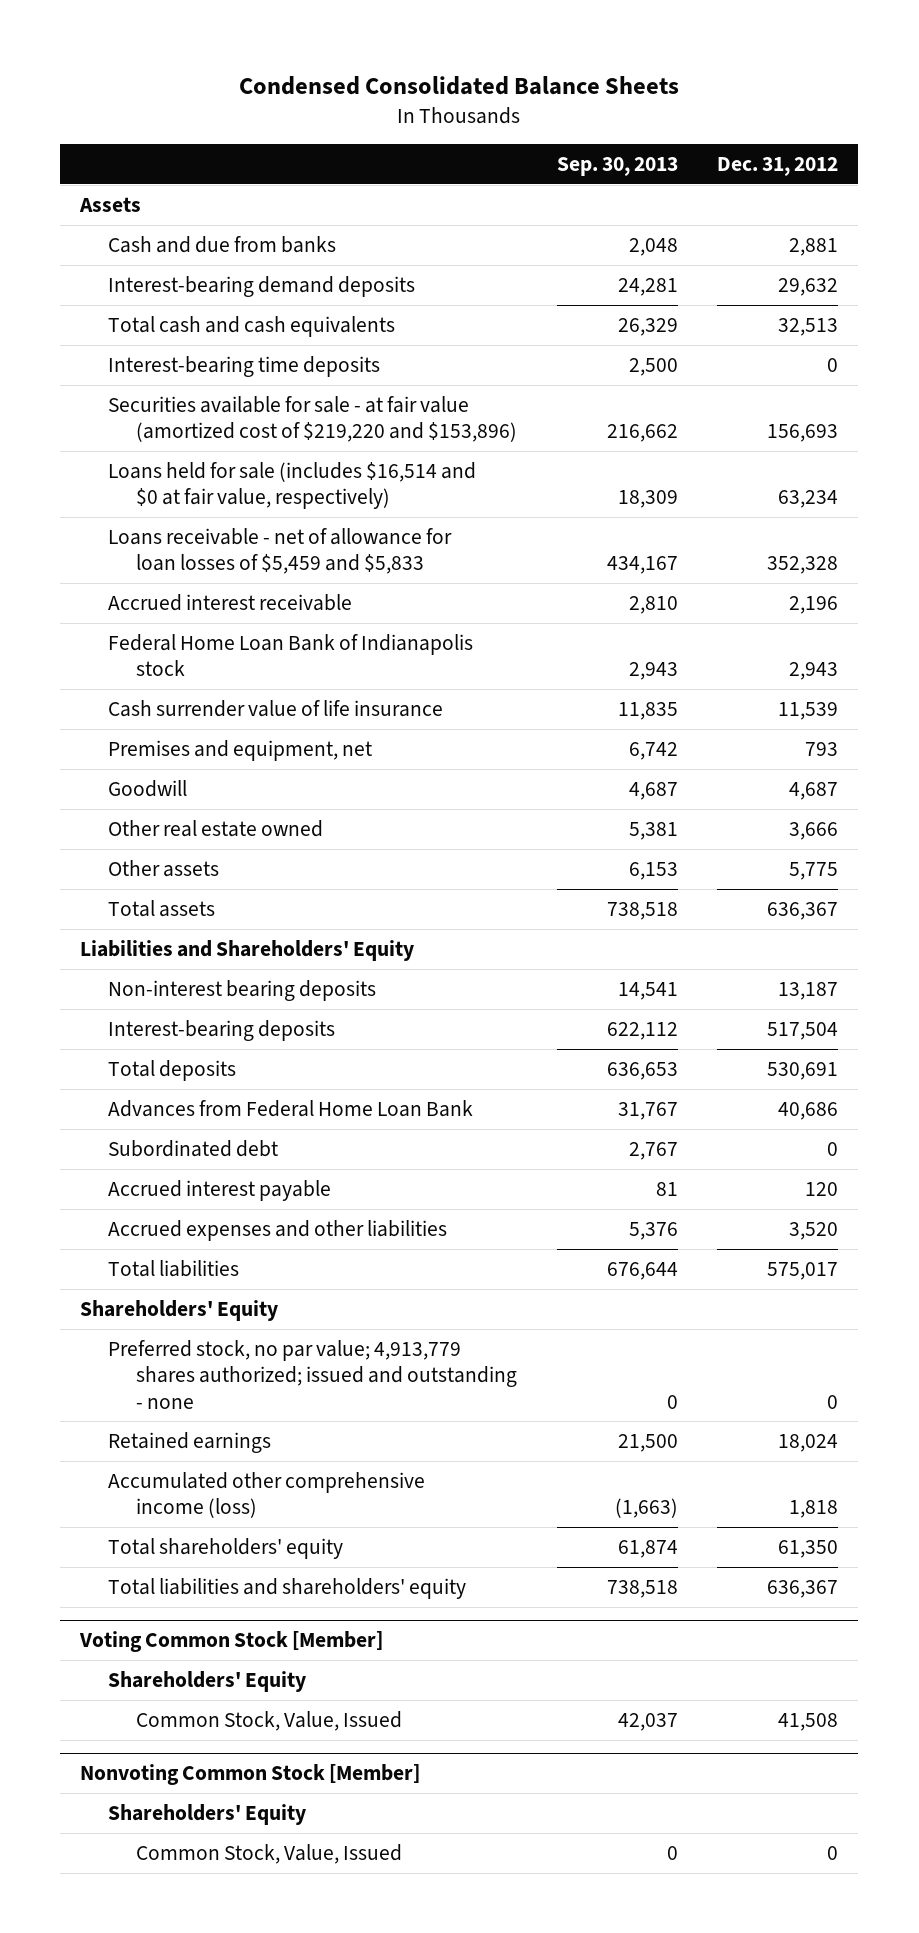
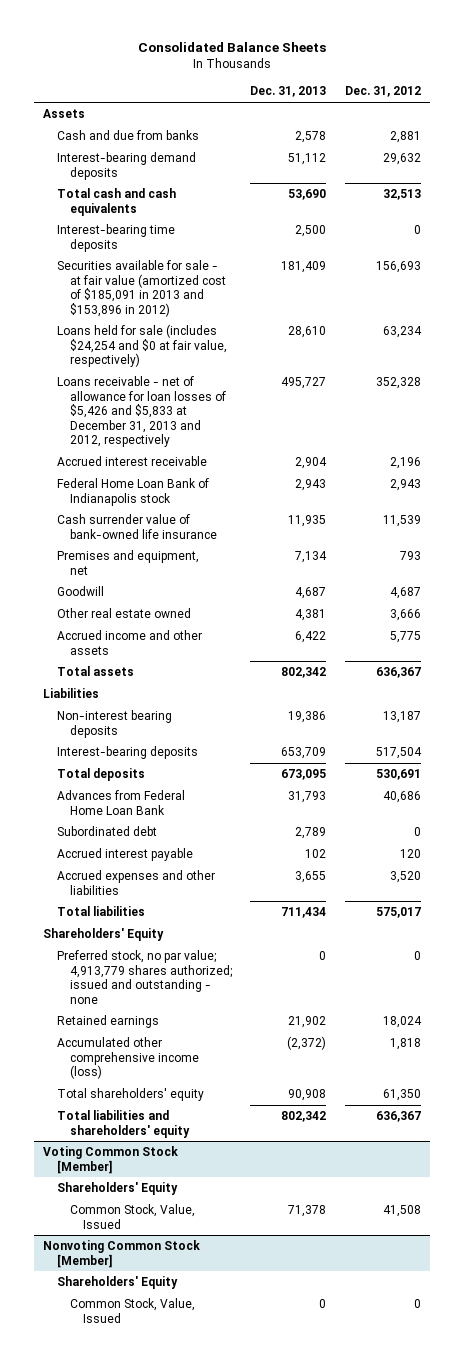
- Condensed Consolidated Balance Sheets
+ Consolidated Balance Sheets
- | Sep. 30, 2013 | Dec. 31, 2012
+ | Dec. 31, 2013 | Dec. 31, 2012
- Securities available for sale - at fair value (amortized cost of $219,220 and $153,896) | 216,662 | 156,693
- Loans held for sale (includes $16,514 and $0 at fair value, respectively) | 18,309 | 63,234
- Loans receivable - net of allowance for loan losses of $5,459 and $5,833 | 434,167 | 352,328
+ Securities available for sale - at fair value (amortized cost of $185,091 in 2013 and $153,896 in 2012) | 181,409 | 156,693
+ Loans held for sale (includes $24,254 and $0 at fair value, respectively) | 28,610 | 63,234
+ Loans receivable - net of allowance for loan losses of $5,426 and $5,833 at December 31, 2013 and 2012, respectively | 495,727 | 352,328
- Cash surrender value of life insurance | 11,835 | 11,539
+ Cash surrender value of bank-owned life insurance | 11,935 | 11,539
- Other assets | 6,153 | 5,775
+ Accrued income and other assets | 6,422 | 5,775
- Liabilities and Shareholders' Equity
+ Liabilities

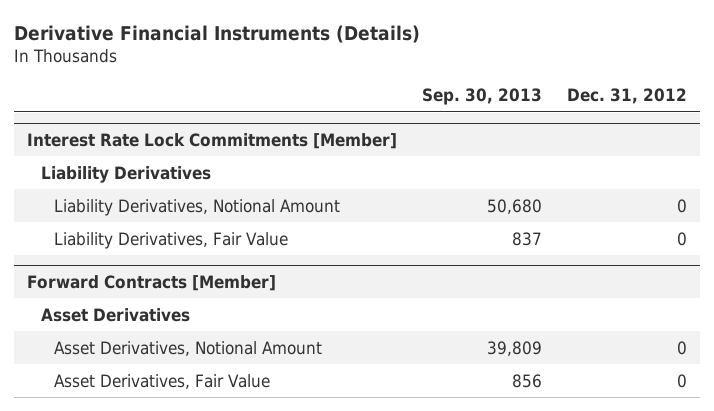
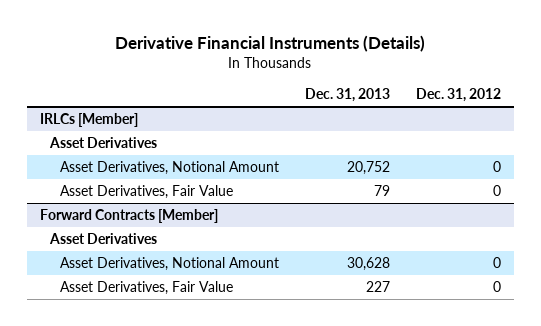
- | Sep. 30, 2013 | Dec. 31, 2012
+ | Dec. 31, 2013 | Dec. 31, 2012
- Interest Rate Lock Commitments [Member]
- Liability Derivatives
- Liability Derivatives, Notional Amount | 50,680 | 0
- Liability Derivatives, Fair Value | 837 | 0
+ IRLCs [Member]
+ Asset Derivatives
+ Asset Derivatives, Notional Amount | 20,752 | 0
+ Asset Derivatives, Fair Value | 79 | 0

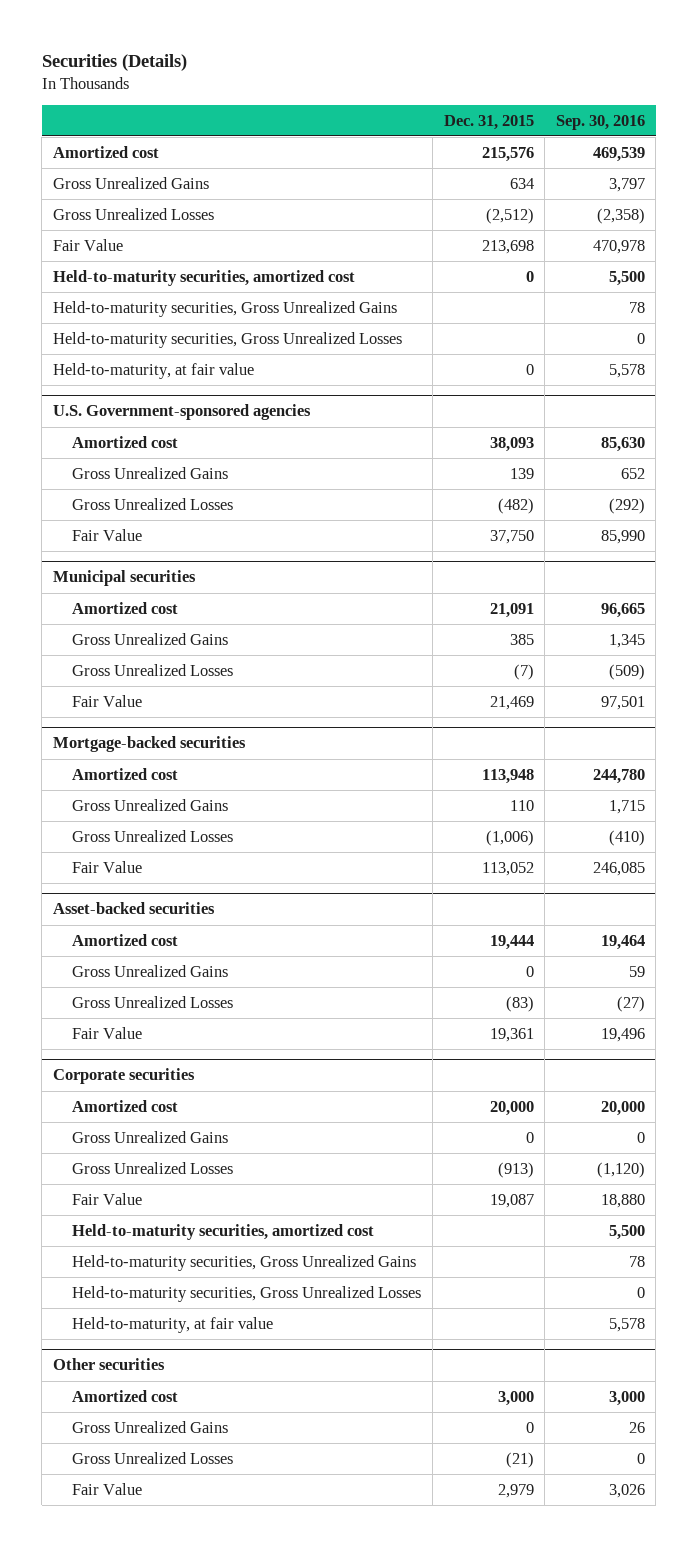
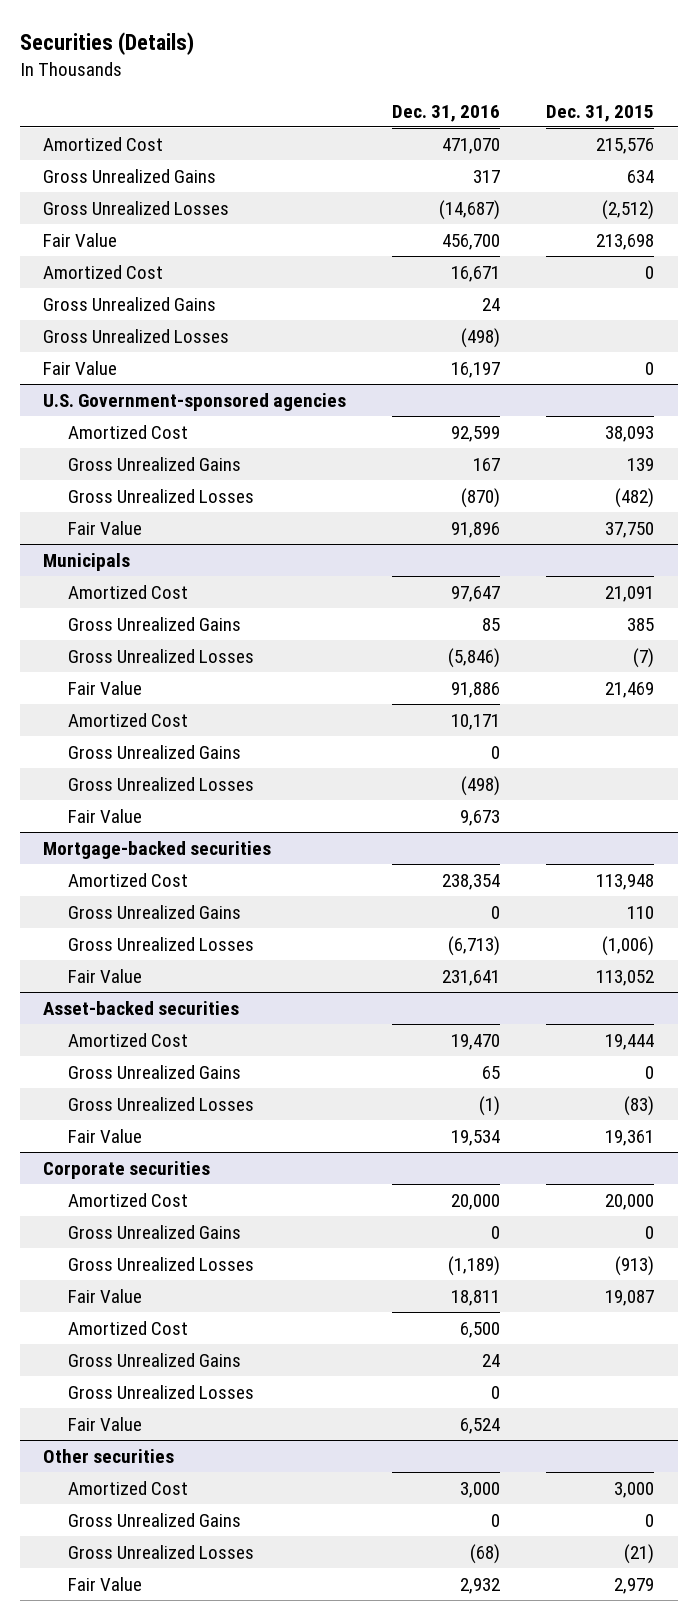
- | Dec. 31, 2015 | Sep. 30, 2016
+ | Dec. 31, 2016 | Dec. 31, 2015
- Amortized cost | 215,576 | 469,539
+ Amortized Cost | 471,070 | 215,576
- Held-to-maturity securities, amortized cost | 0 | 5,500
- Held-to-maturity securities, Gross Unrealized Gains | | 78
- Held-to-maturity securities, Gross Unrealized Losses | | 0
- Held-to-maturity, at fair value | 0 | 5,578
+ Amortized Cost | 16,671 | 0
+ Gross Unrealized Gains | 24 |
+ Gross Unrealized Losses | (498) |
+ Fair Value | 16,197 | 0
@ U.S. Government-sponsored agencies
- Amortized cost | 38,093 | 85,630
+ Amortized Cost | 92,599 | 38,093
- Municipal securities
- Amortized cost | 21,091 | 96,665
+ Municipals
+ Amortized Cost | 97,647 | 21,091
+ Amortized Cost | 10,171 |
+ Gross Unrealized Gains | 0 |
+ Gross Unrealized Losses | (498) |
+ Fair Value | 9,673 |
@ Mortgage-backed securities
- Amortized cost | 113,948 | 244,780
+ Amortized Cost | 238,354 | 113,948
@ Asset-backed securities
- Amortized cost | 19,444 | 19,464
+ Amortized Cost | 19,470 | 19,444
@ Corporate securities
- Amortized cost | 20,000 | 20,000
+ Amortized Cost | 20,000 | 20,000
- Held-to-maturity securities, amortized cost | | 5,500
- Held-to-maturity securities, Gross Unrealized Gains | | 78
- Held-to-maturity securities, Gross Unrealized Losses | | 0
- Held-to-maturity, at fair value | | 5,578
+ Amortized Cost | 6,500 |
+ Gross Unrealized Gains | 24 |
+ Gross Unrealized Losses | 0 |
+ Fair Value | 6,524 |
@ Other securities
- Amortized cost | 3,000 | 3,000
+ Amortized Cost | 3,000 | 3,000

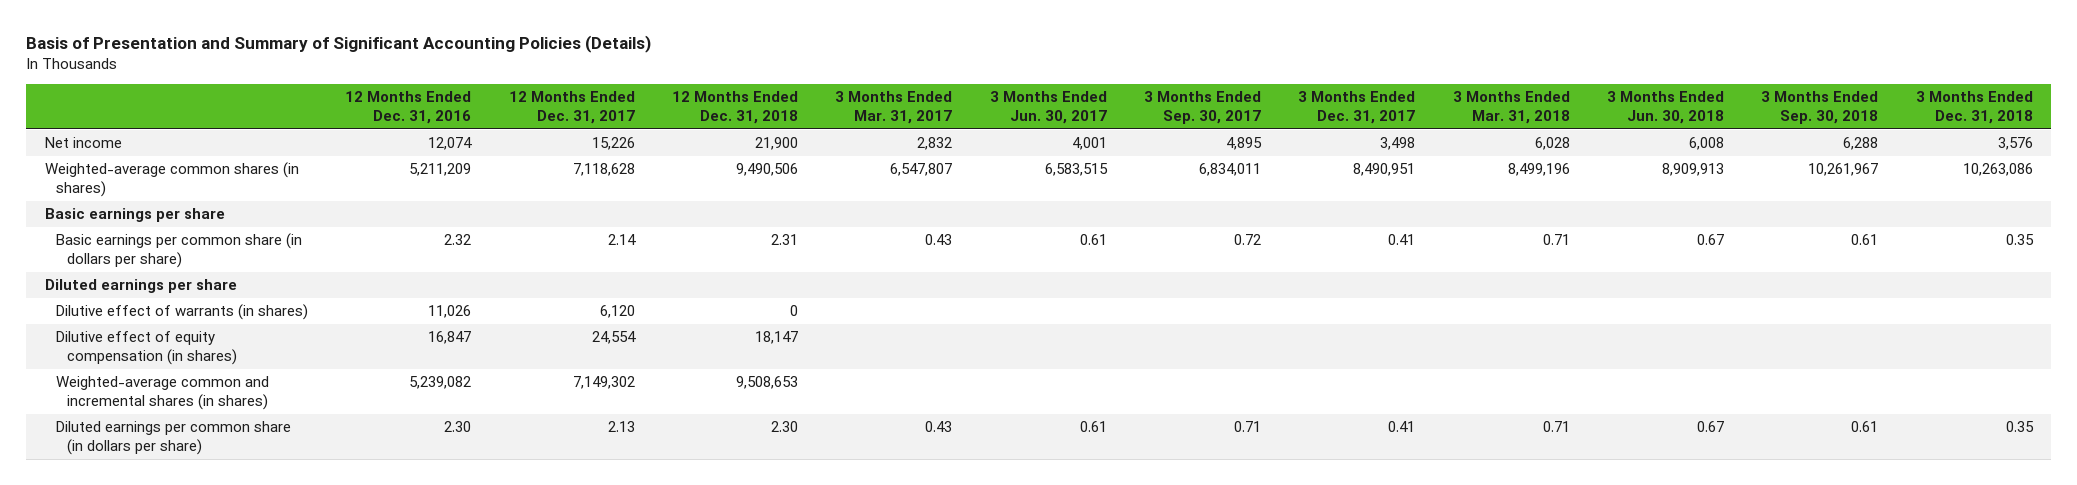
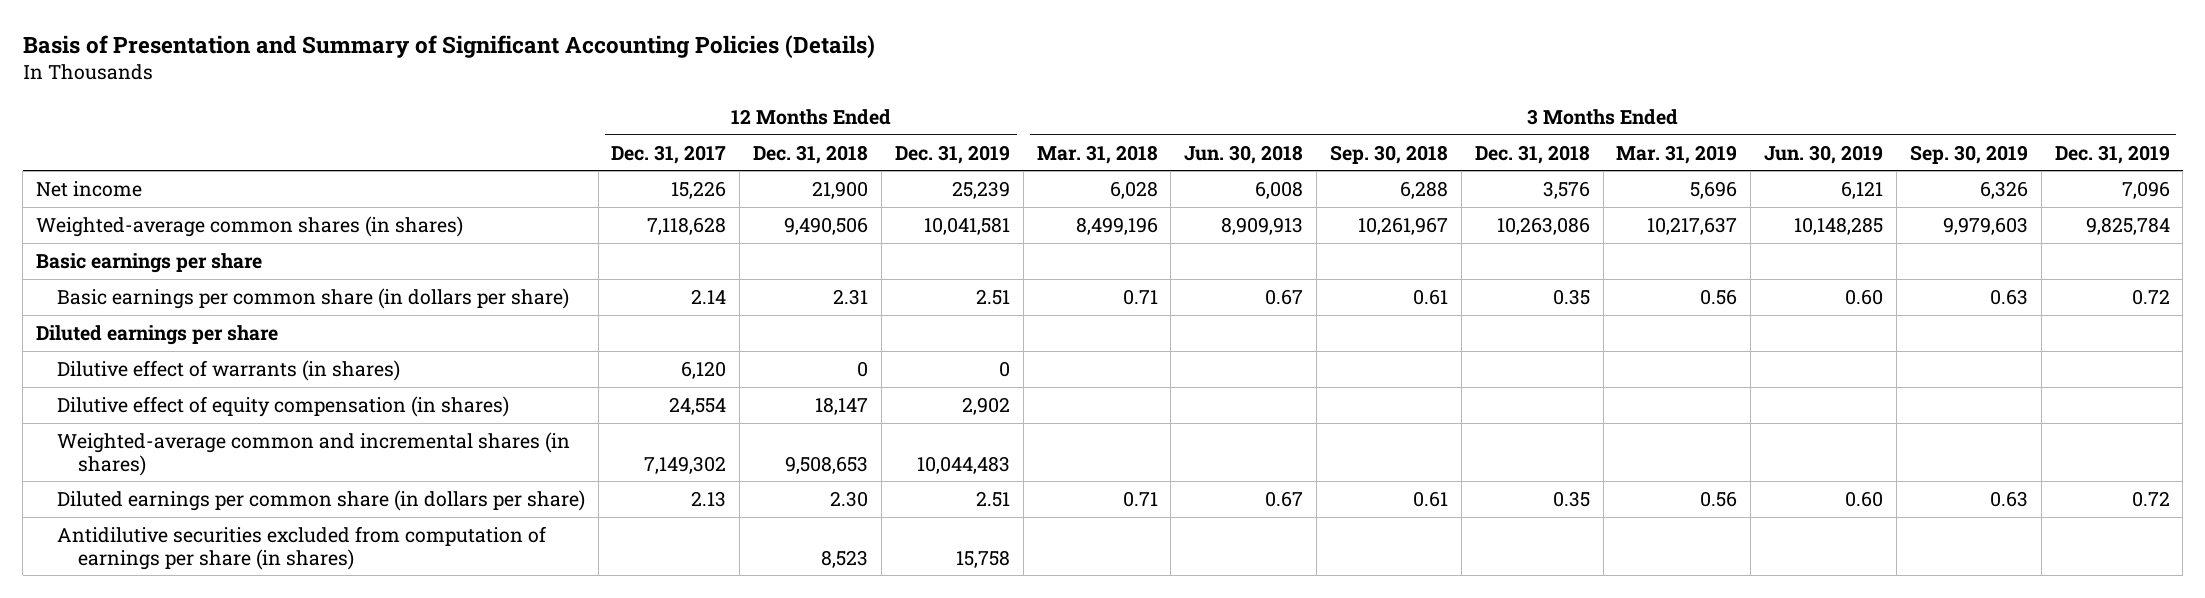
- | 12 Months Ended Dec. 31, 2016 | 12 Months Ended Dec. 31, 2017 | 12 Months Ended Dec. 31, 2018 | 3 Months Ended Mar. 31, 2017 | 3 Months Ended Jun. 30, 2017 | 3 Months Ended Sep. 30, 2017 | 3 Months Ended Dec. 31, 2017 | 3 Months Ended Mar. 31, 2018 | 3 Months Ended Jun. 30, 2018 | 3 Months Ended Sep. 30, 2018 | 3 Months Ended Dec. 31, 2018
+ | 12 Months Ended Dec. 31, 2017 | 12 Months Ended Dec. 31, 2018 | 12 Months Ended Dec. 31, 2019 | 3 Months Ended Mar. 31, 2018 | 3 Months Ended Jun. 30, 2018 | 3 Months Ended Sep. 30, 2018 | 3 Months Ended Dec. 31, 2018 | 3 Months Ended Mar. 31, 2019 | 3 Months Ended Jun. 30, 2019 | 3 Months Ended Sep. 30, 2019 | 3 Months Ended Dec. 31, 2019
+ Antidilutive securities excluded from computation of earnings per share (in shares) | | 8,523 | 15,758 | | | | | | | |

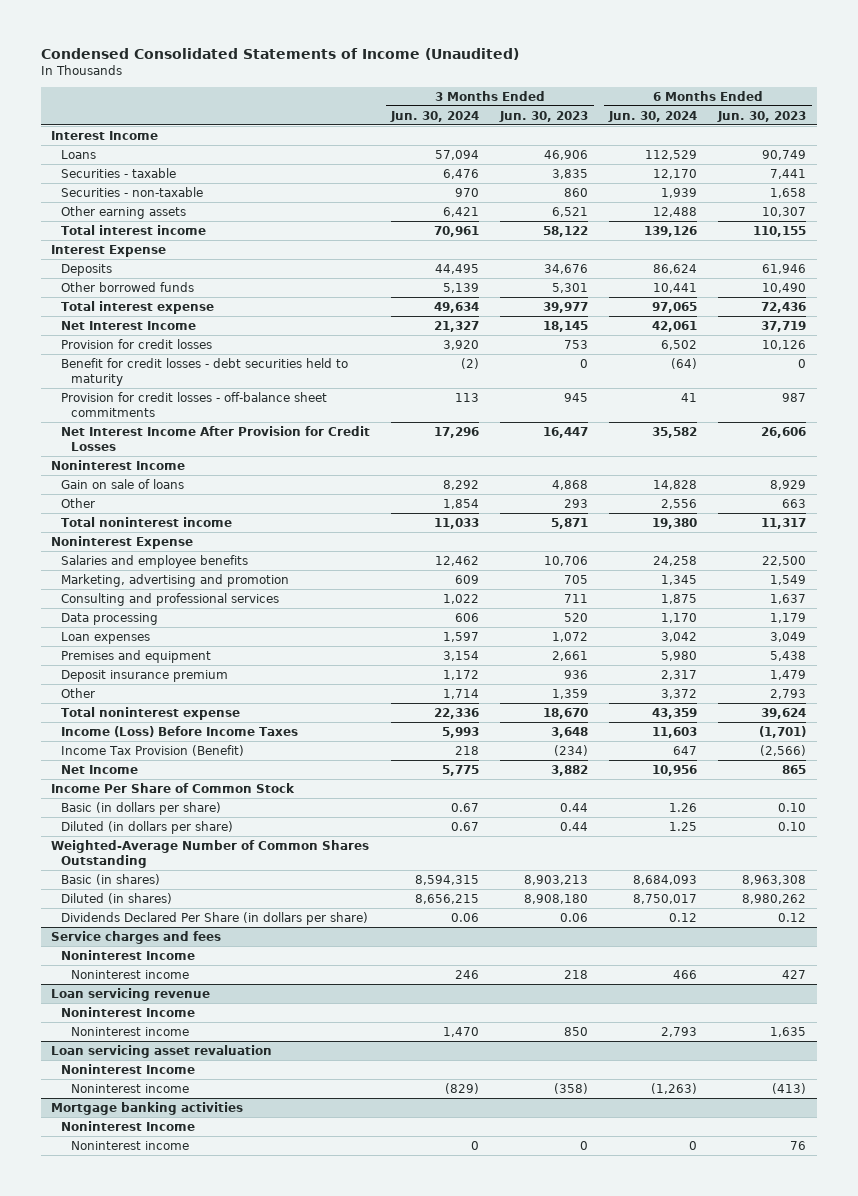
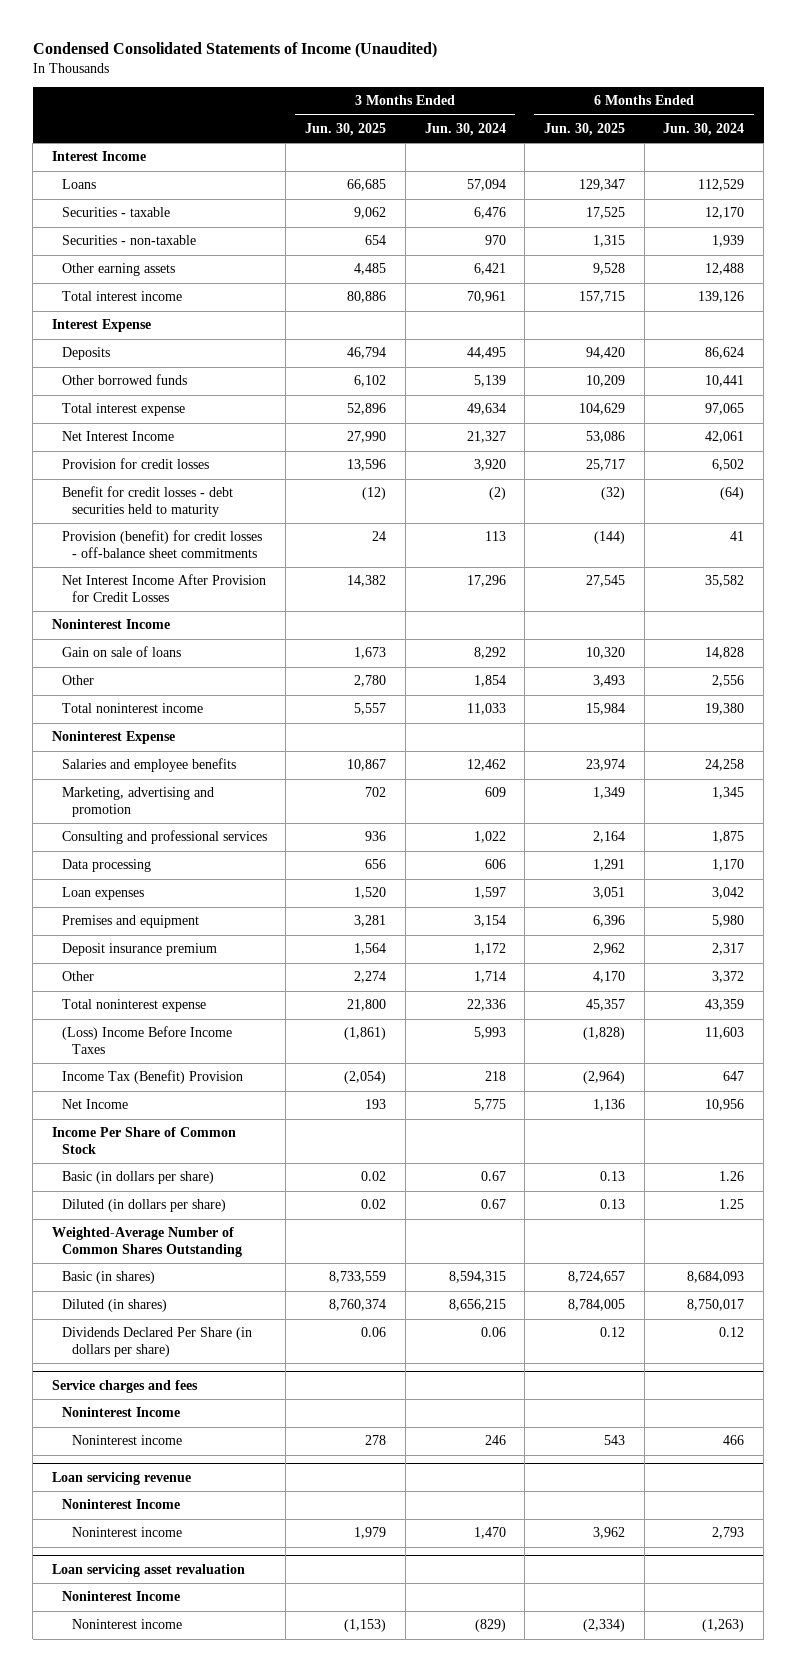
- | 3 Months Ended Jun. 30, 2024 | 3 Months Ended Jun. 30, 2023 | 6 Months Ended Jun. 30, 2024 | 6 Months Ended Jun. 30, 2023
+ | 3 Months Ended Jun. 30, 2025 | 3 Months Ended Jun. 30, 2024 | 6 Months Ended Jun. 30, 2025 | 6 Months Ended Jun. 30, 2024
- Provision for credit losses - off-balance sheet commitments | 113 | 945 | 41 | 987
+ Provision (benefit) for credit losses - off-balance sheet commitments | 24 | 113 | (144) | 41
- Income (Loss) Before Income Taxes | 5,993 | 3,648 | 11,603 | (1,701)
- Income Tax Provision (Benefit) | 218 | (234) | 647 | (2,566)
+ (Loss) Income Before Income Taxes | (1,861) | 5,993 | (1,828) | 11,603
+ Income Tax (Benefit) Provision | (2,054) | 218 | (2,964) | 647
- Mortgage banking activities
- Noninterest Income
- Noninterest income | 0 | 0 | 0 | 76

